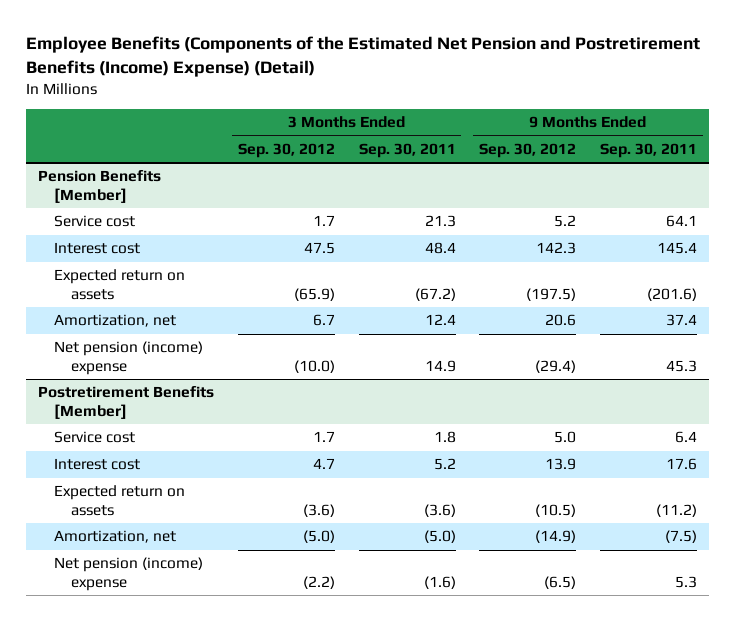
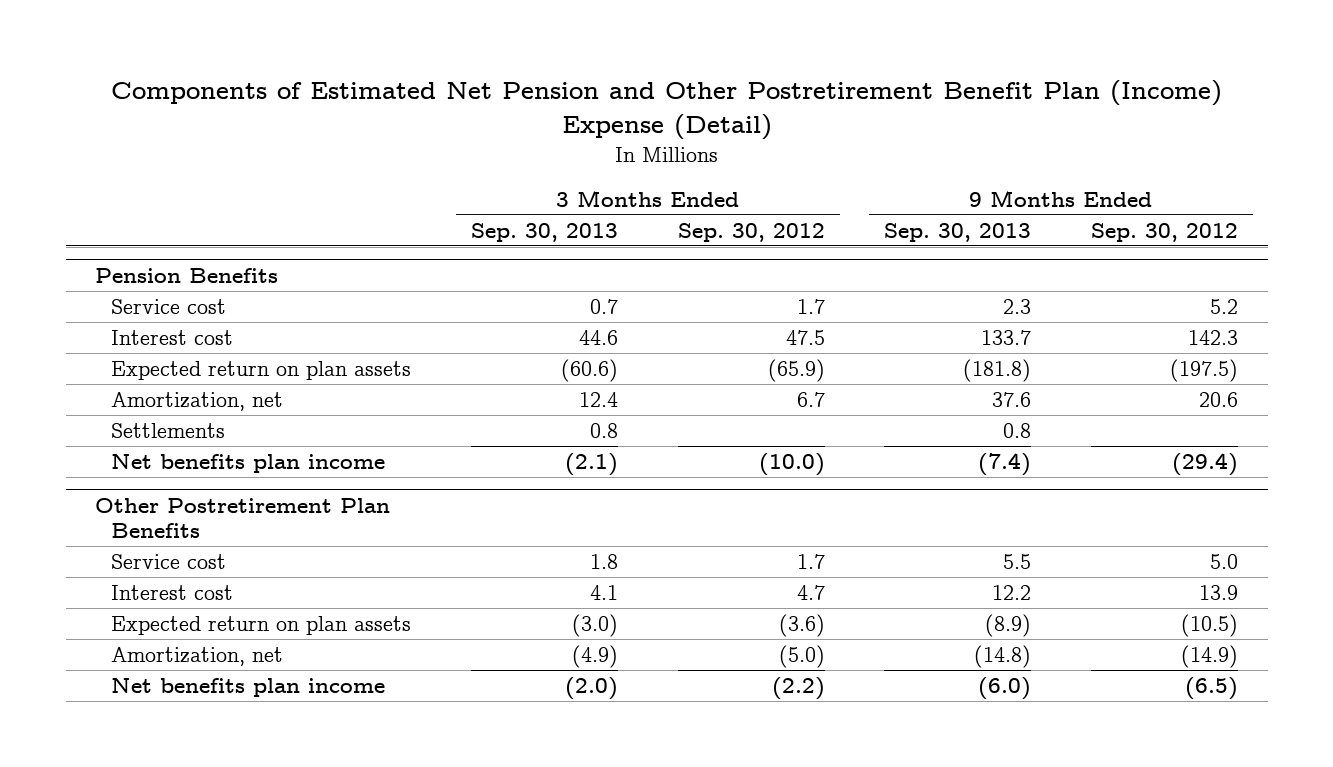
- Employee Benefits (Components of the Estimated Net Pension and Postretirement Benefits (Income) Expense) (Detail)
+ Components of Estimated Net Pension and Other Postretirement Benefit Plan (Income) Expense (Detail)
- | 3 Months Ended Sep. 30, 2012 | 3 Months Ended Sep. 30, 2011 | 9 Months Ended Sep. 30, 2012 | 9 Months Ended Sep. 30, 2011
+ | 3 Months Ended Sep. 30, 2013 | 3 Months Ended Sep. 30, 2012 | 9 Months Ended Sep. 30, 2013 | 9 Months Ended Sep. 30, 2012
- Pension Benefits [Member]
+ Pension Benefits
- Expected return on assets | (65.9) | (67.2) | (197.5) | (201.6)
+ Expected return on plan assets | (60.6) | (65.9) | (181.8) | (197.5)
- Net pension (income) expense | (10.0) | 14.9 | (29.4) | 45.3
- Postretirement Benefits [Member]
+ Settlements | 0.8 | | 0.8 |
+ Net benefits plan income | (2.1) | (10.0) | (7.4) | (29.4)
+ Other Postretirement Plan Benefits
- Expected return on assets | (3.6) | (3.6) | (10.5) | (11.2)
+ Expected return on plan assets | (3.0) | (3.6) | (8.9) | (10.5)
- Net pension (income) expense | (2.2) | (1.6) | (6.5) | 5.3
+ Net benefits plan income | (2.0) | (2.2) | (6.0) | (6.5)

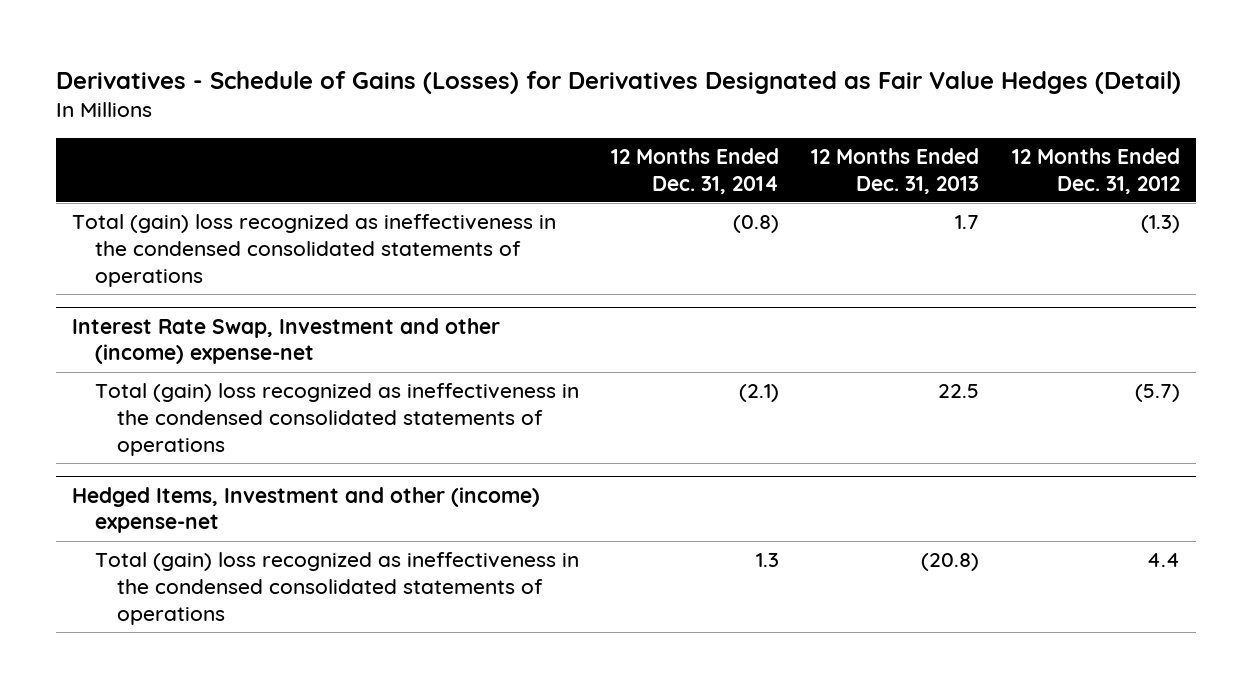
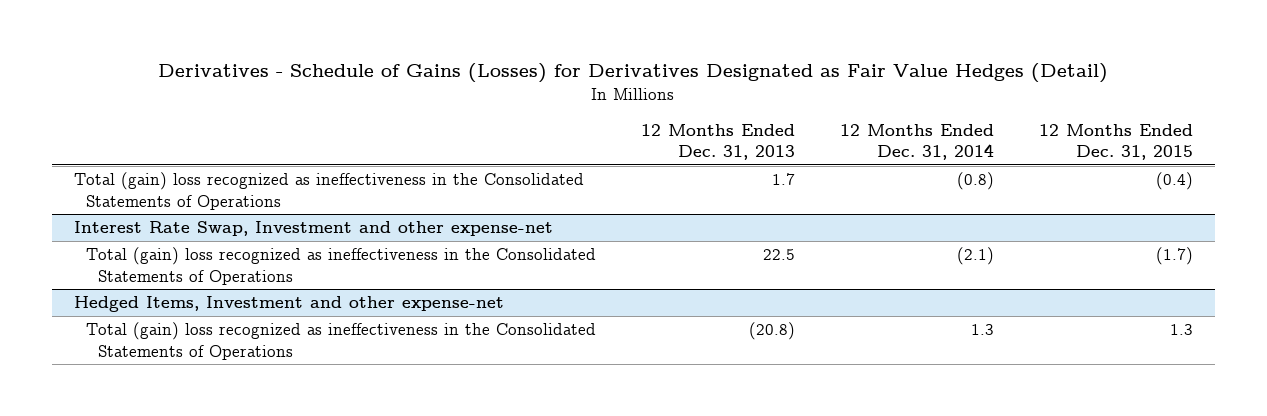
- | 12 Months Ended Dec. 31, 2014 | 12 Months Ended Dec. 31, 2013 | 12 Months Ended Dec. 31, 2012
+ | 12 Months Ended Dec. 31, 2013 | 12 Months Ended Dec. 31, 2014 | 12 Months Ended Dec. 31, 2015
- Total (gain) loss recognized as ineffectiveness in the condensed consolidated statements of operations | (0.8) | 1.7 | (1.3)
- Interest Rate Swap, Investment and other (income) expense-net
- Total (gain) loss recognized as ineffectiveness in the condensed consolidated statements of operations | (2.1) | 22.5 | (5.7)
- Hedged Items, Investment and other (income) expense-net
- Total (gain) loss recognized as ineffectiveness in the condensed consolidated statements of operations | 1.3 | (20.8) | 4.4
+ Total (gain) loss recognized as ineffectiveness in the Consolidated Statements of Operations | 1.7 | (0.8) | (0.4)
+ Interest Rate Swap, Investment and other expense-net
+ Total (gain) loss recognized as ineffectiveness in the Consolidated Statements of Operations | 22.5 | (2.1) | (1.7)
+ Hedged Items, Investment and other expense-net
+ Total (gain) loss recognized as ineffectiveness in the Consolidated Statements of Operations | (20.8) | 1.3 | 1.3

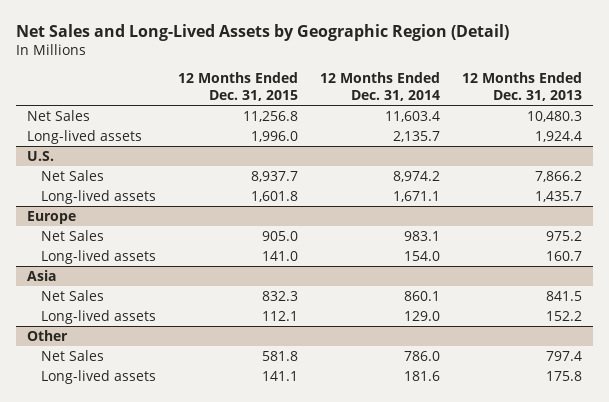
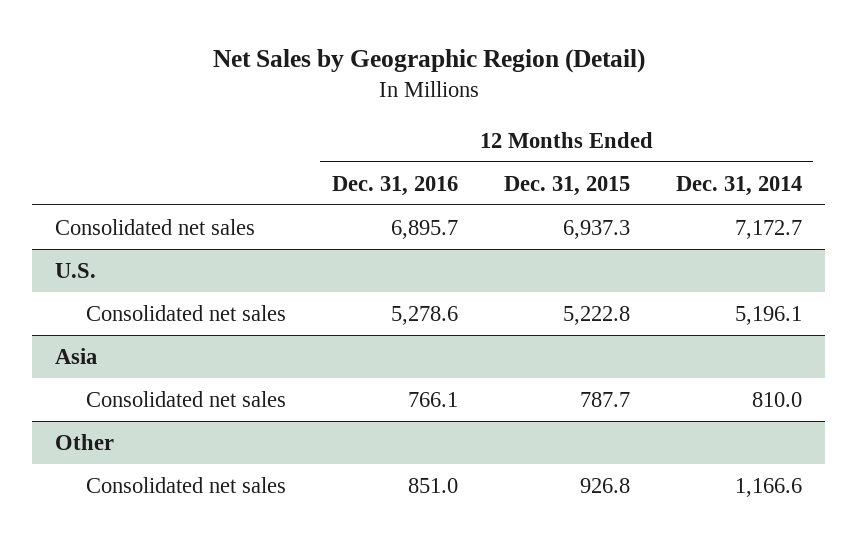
- Net Sales and Long-Lived Assets by Geographic Region (Detail)
+ Net Sales by Geographic Region (Detail)
- | 12 Months Ended Dec. 31, 2015 | 12 Months Ended Dec. 31, 2014 | 12 Months Ended Dec. 31, 2013
+ | 12 Months Ended Dec. 31, 2016 | 12 Months Ended Dec. 31, 2015 | 12 Months Ended Dec. 31, 2014
- Net Sales | 11,256.8 | 11,603.4 | 10,480.3
- Long-lived assets | 1,996.0 | 2,135.7 | 1,924.4
+ Consolidated net sales | 6,895.7 | 6,937.3 | 7,172.7
@ U.S.
- Net Sales | 8,937.7 | 8,974.2 | 7,866.2
- Long-lived assets | 1,601.8 | 1,671.1 | 1,435.7
- Europe
- Net Sales | 905.0 | 983.1 | 975.2
- Long-lived assets | 141.0 | 154.0 | 160.7
@ U.S.
+ Consolidated net sales | 5,278.6 | 5,222.8 | 5,196.1
@ Asia
- Net Sales | 832.3 | 860.1 | 841.5
- Long-lived assets | 112.1 | 129.0 | 152.2
+ Consolidated net sales | 766.1 | 787.7 | 810.0
@ Other
- Net Sales | 581.8 | 786.0 | 797.4
- Long-lived assets | 141.1 | 181.6 | 175.8
+ Consolidated net sales | 851.0 | 926.8 | 1,166.6

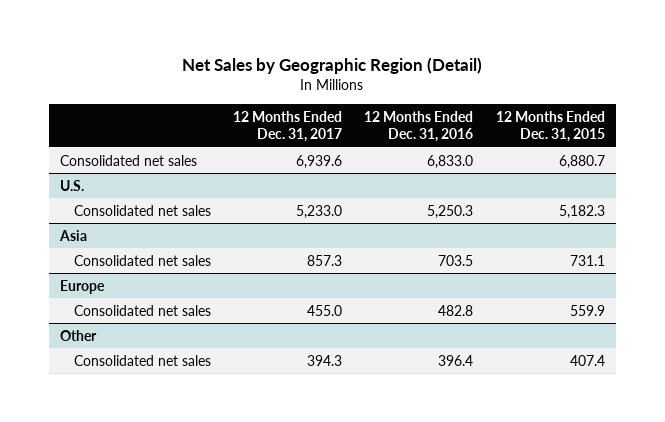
- | 12 Months Ended Dec. 31, 2016 | 12 Months Ended Dec. 31, 2015 | 12 Months Ended Dec. 31, 2014
+ | 12 Months Ended Dec. 31, 2017 | 12 Months Ended Dec. 31, 2016 | 12 Months Ended Dec. 31, 2015
- Consolidated net sales | 6,895.7 | 6,937.3 | 7,172.7
+ Consolidated net sales | 6,939.6 | 6,833.0 | 6,880.7
@ U.S.
- Consolidated net sales | 5,278.6 | 5,222.8 | 5,196.1
+ Consolidated net sales | 5,233.0 | 5,250.3 | 5,182.3
@ Asia
- Consolidated net sales | 766.1 | 787.7 | 810.0
+ Consolidated net sales | 857.3 | 703.5 | 731.1
+ Europe
+ Consolidated net sales | 455.0 | 482.8 | 559.9
@ Other
- Consolidated net sales | 851.0 | 926.8 | 1,166.6
+ Consolidated net sales | 394.3 | 396.4 | 407.4

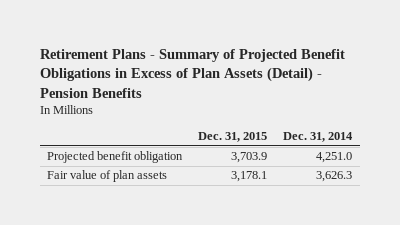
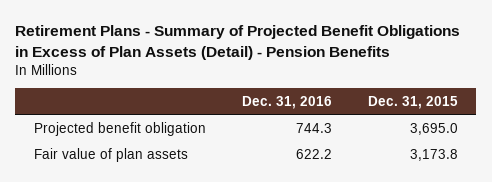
- | Dec. 31, 2015 | Dec. 31, 2014
+ | Dec. 31, 2016 | Dec. 31, 2015
- Projected benefit obligation | 3,703.9 | 4,251.0
- Fair value of plan assets | 3,178.1 | 3,626.3
+ Projected benefit obligation | 744.3 | 3,695.0
+ Fair value of plan assets | 622.2 | 3,173.8

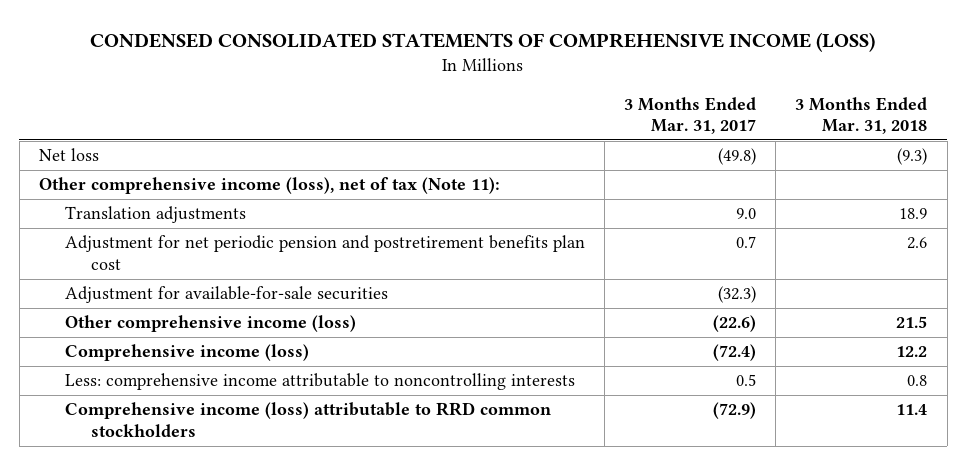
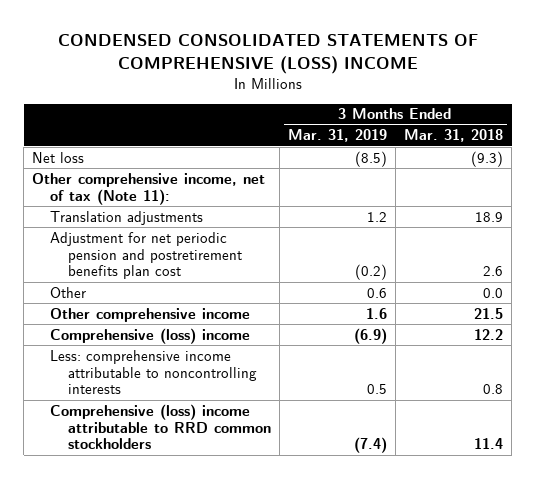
- CONDENSED CONSOLIDATED STATEMENTS OF COMPREHENSIVE INCOME (LOSS)
+ CONDENSED CONSOLIDATED STATEMENTS OF COMPREHENSIVE (LOSS) INCOME
- | 3 Months Ended Mar. 31, 2017 | 3 Months Ended Mar. 31, 2018
+ | 3 Months Ended Mar. 31, 2019 | 3 Months Ended Mar. 31, 2018
- Other comprehensive income (loss), net of tax (Note 11):
+ Other comprehensive income, net of tax (Note 11):
- Adjustment for available-for-sale securities | (32.3) |
- Other comprehensive income (loss) | (22.6) | 21.5
- Comprehensive income (loss) | (72.4) | 12.2
+ Other | 0.6 | 0.0
+ Other comprehensive income | 1.6 | 21.5
+ Comprehensive (loss) income | (6.9) | 12.2
- Comprehensive income (loss) attributable to RRD common stockholders | (72.9) | 11.4
+ Comprehensive (loss) income attributable to RRD common stockholders | (7.4) | 11.4

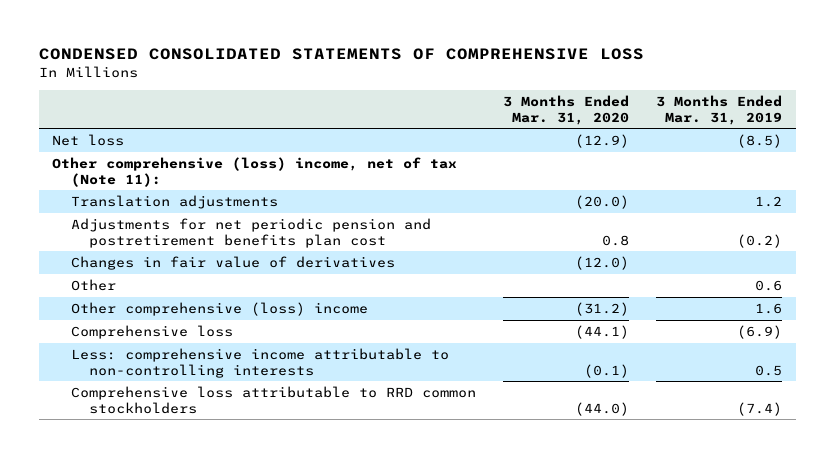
- CONDENSED CONSOLIDATED STATEMENTS OF COMPREHENSIVE (LOSS) INCOME
+ CONDENSED CONSOLIDATED STATEMENTS OF COMPREHENSIVE LOSS
- | 3 Months Ended Mar. 31, 2019 | 3 Months Ended Mar. 31, 2018
+ | 3 Months Ended Mar. 31, 2020 | 3 Months Ended Mar. 31, 2019
- Other comprehensive income, net of tax (Note 11):
+ Other comprehensive (loss) income, net of tax (Note 11):
- Adjustment for net periodic pension and postretirement benefits plan cost | (0.2) | 2.6
+ Adjustments for net periodic pension and postretirement benefits plan cost | 0.8 | (0.2)
+ Changes in fair value of derivatives | (12.0) |
- Other comprehensive income | 1.6 | 21.5
- Comprehensive (loss) income | (6.9) | 12.2
- Less: comprehensive income attributable to noncontrolling interests | 0.5 | 0.8
- Comprehensive (loss) income attributable to RRD common stockholders | (7.4) | 11.4
+ Other comprehensive (loss) income | (31.2) | 1.6
+ Comprehensive loss | (44.1) | (6.9)
+ Less: comprehensive income attributable to non-controlling interests | (0.1) | 0.5
+ Comprehensive loss attributable to RRD common stockholders | (44.0) | (7.4)

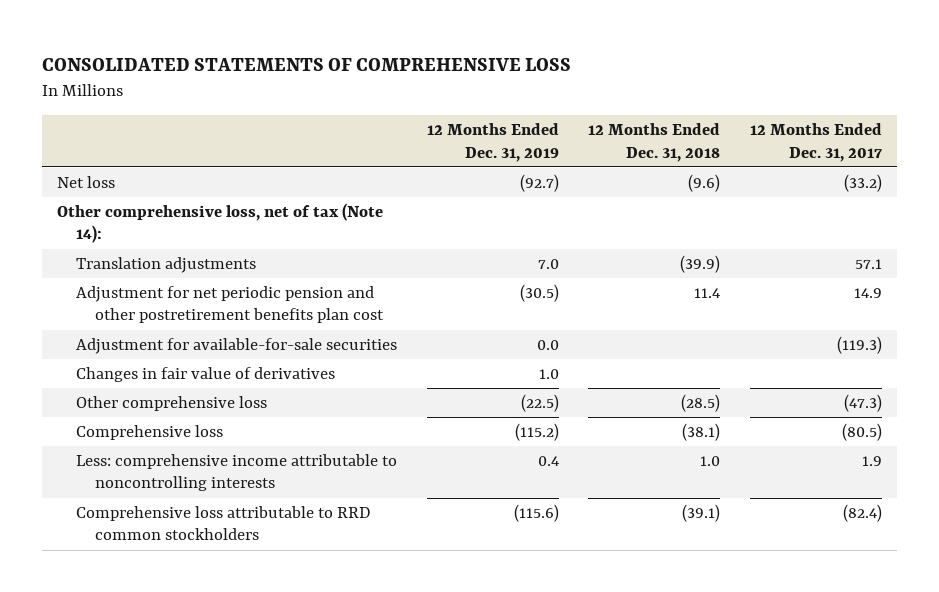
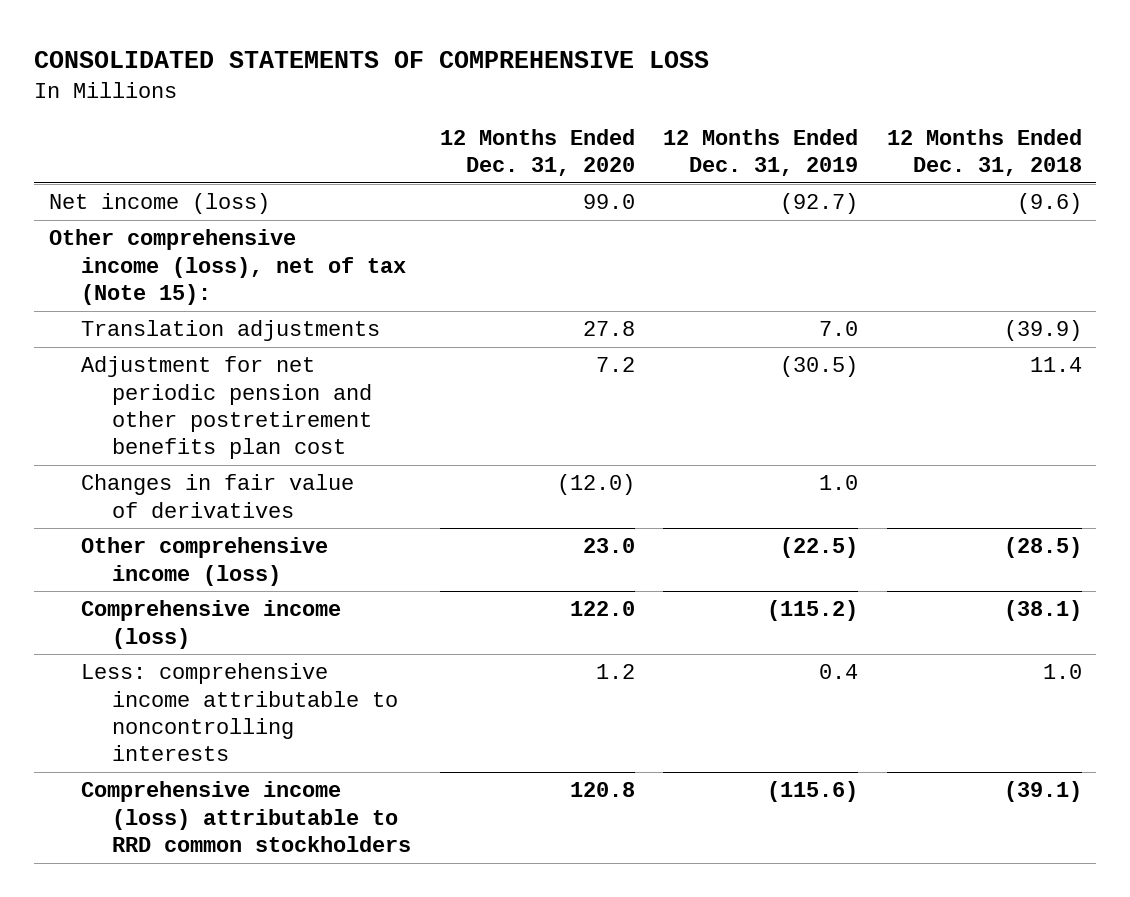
- | 12 Months Ended Dec. 31, 2019 | 12 Months Ended Dec. 31, 2018 | 12 Months Ended Dec. 31, 2017
+ | 12 Months Ended Dec. 31, 2020 | 12 Months Ended Dec. 31, 2019 | 12 Months Ended Dec. 31, 2018
- Net loss | (92.7) | (9.6) | (33.2)
- Other comprehensive loss, net of tax (Note 14):
+ Net income (loss) | 99.0 | (92.7) | (9.6)
+ Other comprehensive income (loss), net of tax (Note 15):
- Adjustment for available-for-sale securities | 0.0 | | (119.3)
- Other comprehensive loss | (22.5) | (28.5) | (47.3)
- Comprehensive loss | (115.2) | (38.1) | (80.5)
+ Other comprehensive income (loss) | 23.0 | (22.5) | (28.5)
+ Comprehensive income (loss) | 122.0 | (115.2) | (38.1)
- Comprehensive loss attributable to RRD common stockholders | (115.6) | (39.1) | (82.4)
+ Comprehensive income (loss) attributable to RRD common stockholders | 120.8 | (115.6) | (39.1)

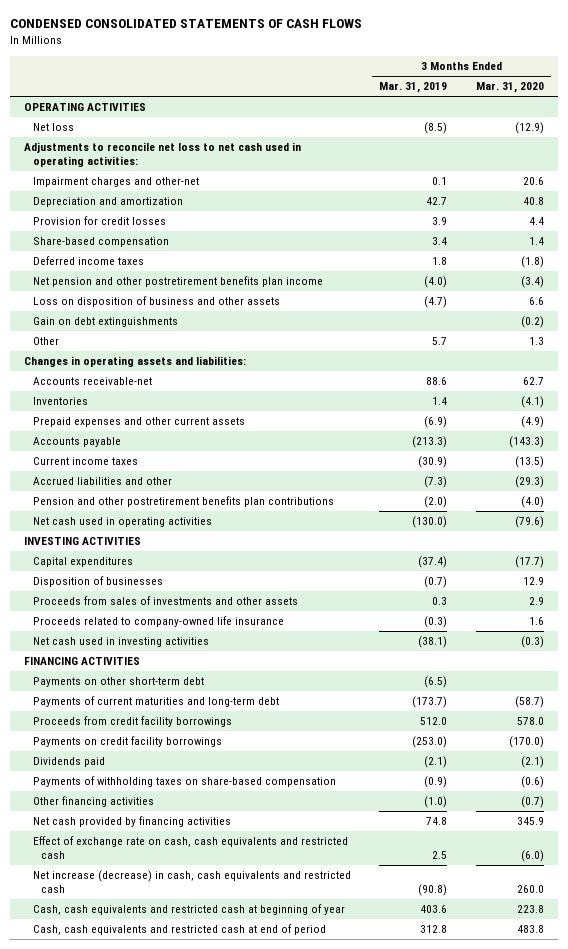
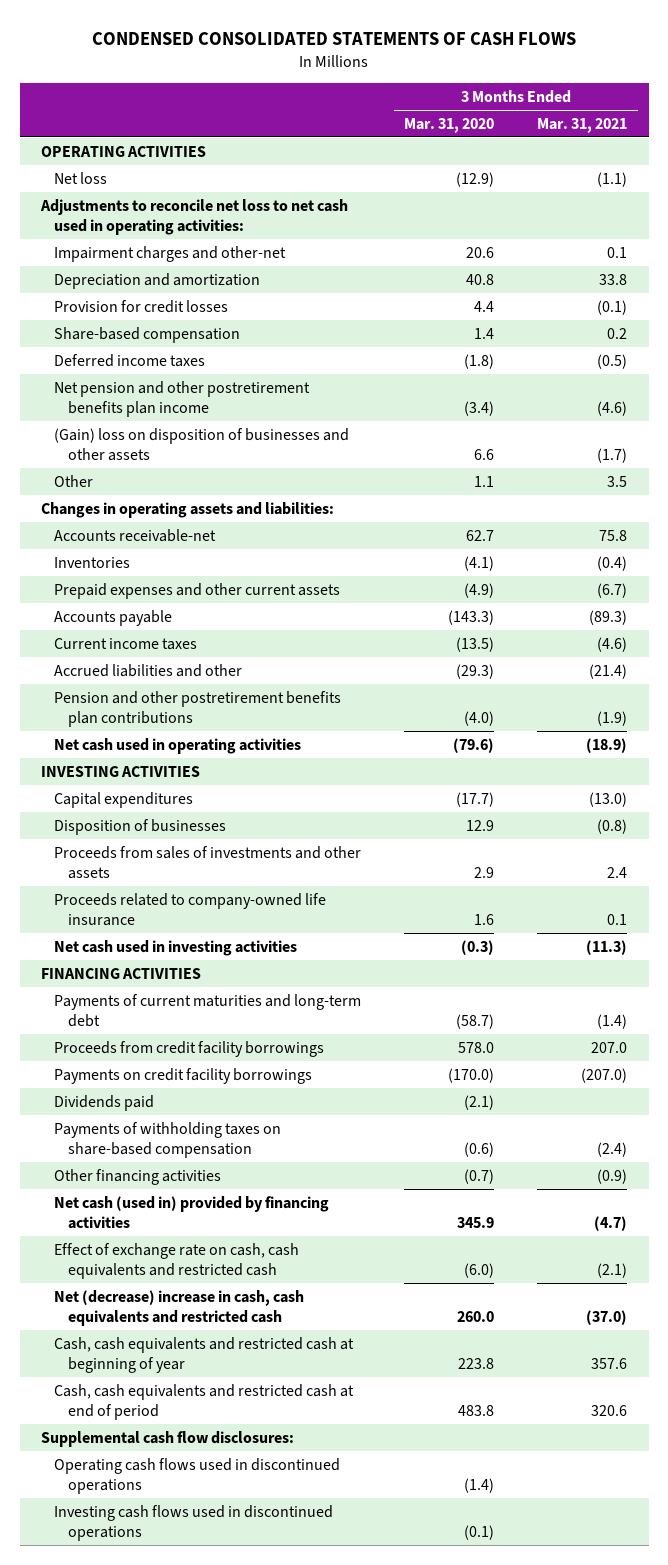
- | 3 Months Ended Mar. 31, 2019 | 3 Months Ended Mar. 31, 2020
+ | 3 Months Ended Mar. 31, 2020 | 3 Months Ended Mar. 31, 2021
- Loss on disposition of business and other assets | (4.7) | 6.6
- Gain on debt extinguishments | | (0.2)
- Other | 5.7 | 1.3
+ (Gain) loss on disposition of businesses and other assets | 6.6 | (1.7)
+ Other | 1.1 | 3.5
- Payments on other short-term debt | (6.5) |
- Net cash provided by financing activities | 74.8 | 345.9
+ Net cash (used in) provided by financing activities | 345.9 | (4.7)
- Net increase (decrease) in cash, cash equivalents and restricted cash | (90.8) | 260.0
+ Net (decrease) increase in cash, cash equivalents and restricted cash | 260.0 | (37.0)
+ Supplemental cash flow disclosures:
+ Operating cash flows used in discontinued operations | (1.4) |
+ Investing cash flows used in discontinued operations | (0.1) |

